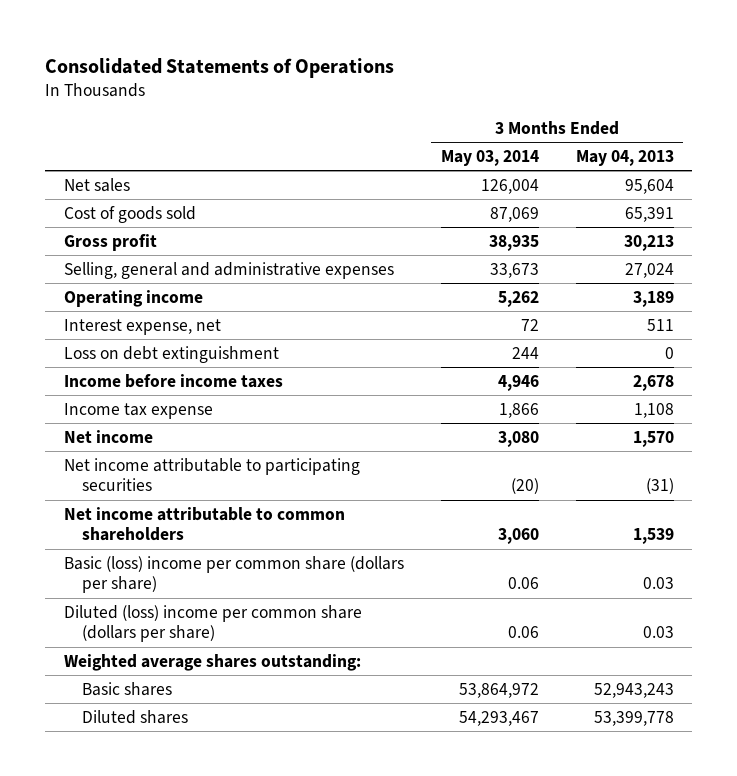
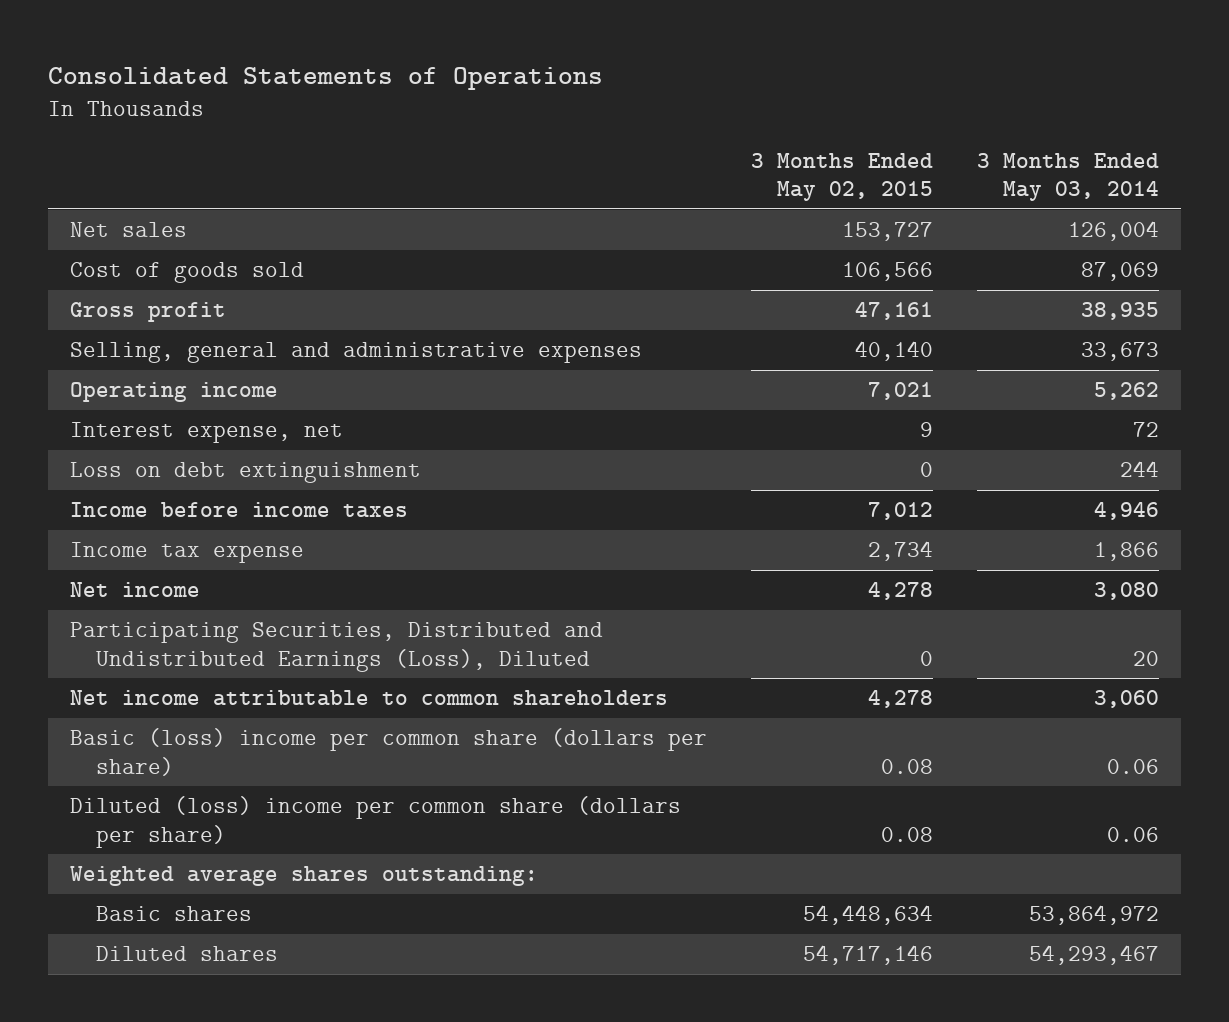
- | 3 Months Ended May 03, 2014 | 3 Months Ended May 04, 2013
+ | 3 Months Ended May 02, 2015 | 3 Months Ended May 03, 2014
- Net income attributable to participating securities | (20) | (31)
+ Participating Securities, Distributed and Undistributed Earnings (Loss), Diluted | 0 | 20

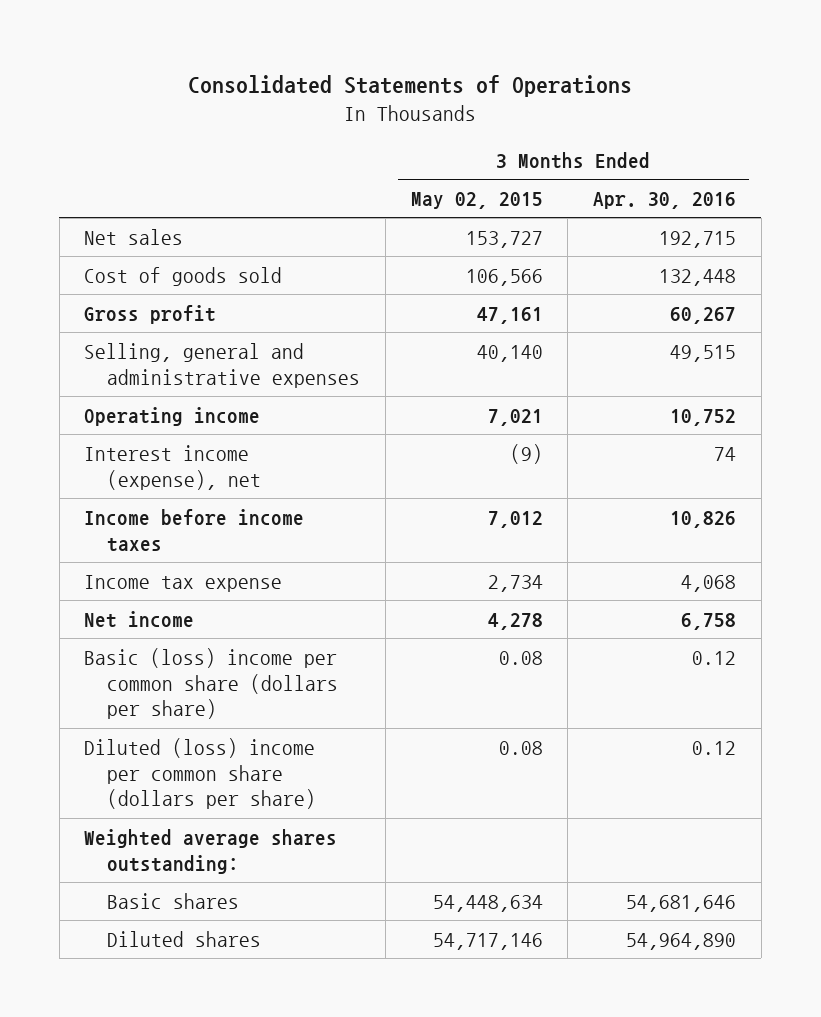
- | 3 Months Ended May 02, 2015 | 3 Months Ended May 03, 2014
+ | 3 Months Ended May 02, 2015 | 3 Months Ended Apr. 30, 2016
- Interest expense, net | 9 | 72
- Loss on debt extinguishment | 0 | 244
+ Interest income (expense), net | (9) | 74
- Participating Securities, Distributed and Undistributed Earnings (Loss), Diluted | 0 | 20
- Net income attributable to common shareholders | 4,278 | 3,060

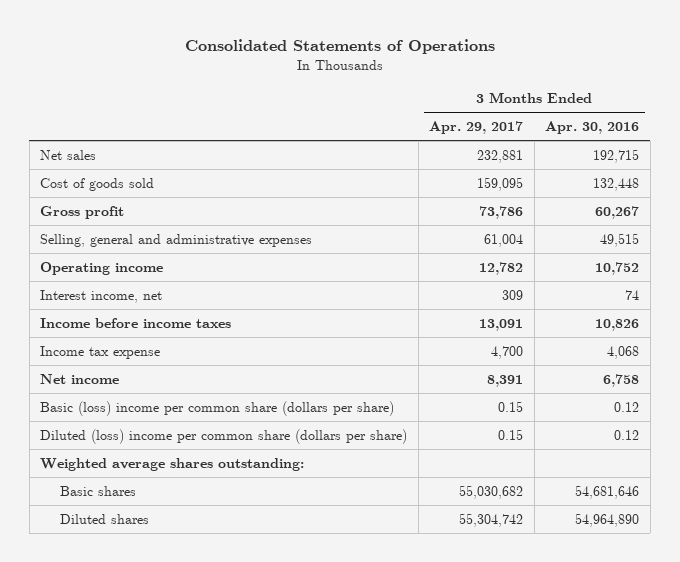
- | 3 Months Ended May 02, 2015 | 3 Months Ended Apr. 30, 2016
+ | 3 Months Ended Apr. 29, 2017 | 3 Months Ended Apr. 30, 2016
- Interest income (expense), net | (9) | 74
+ Interest income, net | 309 | 74

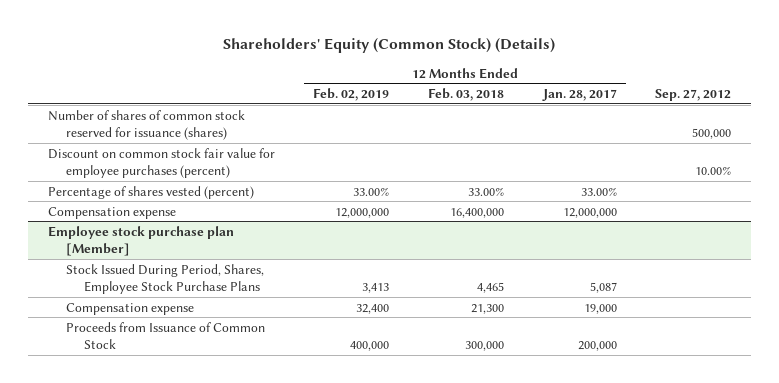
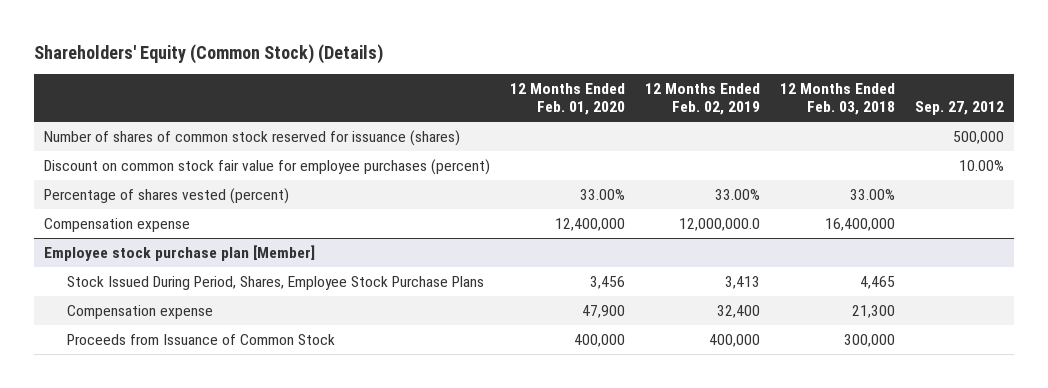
- | 12 Months Ended Feb. 02, 2019 | 12 Months Ended Feb. 03, 2018 | 12 Months Ended Jan. 28, 2017 | Sep. 27, 2012
+ | 12 Months Ended Feb. 01, 2020 | 12 Months Ended Feb. 02, 2019 | 12 Months Ended Feb. 03, 2018 | Sep. 27, 2012
- Compensation expense | 12,000,000 | 16,400,000 | 12,000,000 |
+ Compensation expense | 12,400,000 | 12,000,000.0 | 16,400,000 |

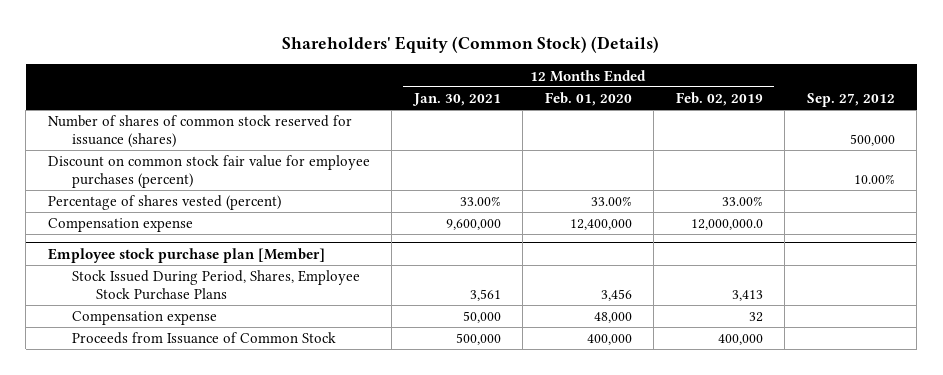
- | 12 Months Ended Feb. 01, 2020 | 12 Months Ended Feb. 02, 2019 | 12 Months Ended Feb. 03, 2018 | Sep. 27, 2012
+ | 12 Months Ended Jan. 30, 2021 | 12 Months Ended Feb. 01, 2020 | 12 Months Ended Feb. 02, 2019 | Sep. 27, 2012
@ Employee stock purchase plan [Member]
- Compensation expense | 47,900 | 32,400 | 21,300 |
+ Compensation expense | 50,000 | 48,000 | 32 |

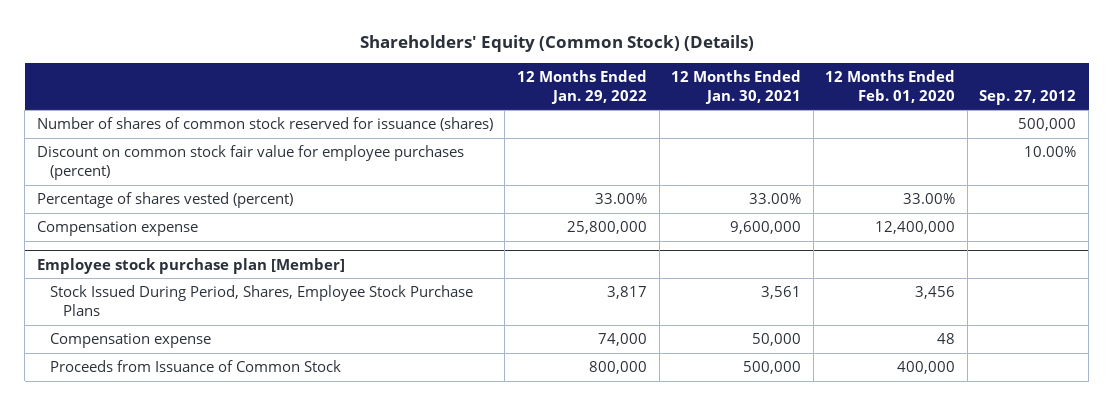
- | 12 Months Ended Jan. 30, 2021 | 12 Months Ended Feb. 01, 2020 | 12 Months Ended Feb. 02, 2019 | Sep. 27, 2012
+ | 12 Months Ended Jan. 29, 2022 | 12 Months Ended Jan. 30, 2021 | 12 Months Ended Feb. 01, 2020 | Sep. 27, 2012
@ Employee stock purchase plan [Member]
- Compensation expense | 50,000 | 48,000 | 32 |
+ Compensation expense | 74,000 | 50,000 | 48 |

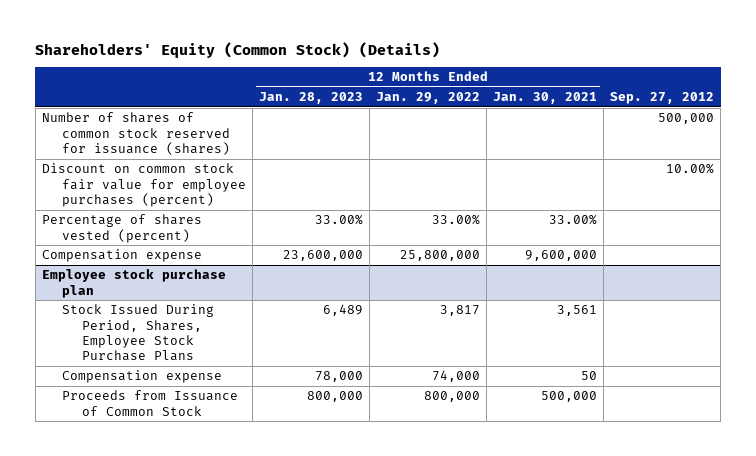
- | 12 Months Ended Jan. 29, 2022 | 12 Months Ended Jan. 30, 2021 | 12 Months Ended Feb. 01, 2020 | Sep. 27, 2012
+ | 12 Months Ended Jan. 28, 2023 | 12 Months Ended Jan. 29, 2022 | 12 Months Ended Jan. 30, 2021 | Sep. 27, 2012
- Employee stock purchase plan [Member]
+ Employee stock purchase plan
- Compensation expense | 74,000 | 50,000 | 48 |
+ Compensation expense | 78,000 | 74,000 | 50 |

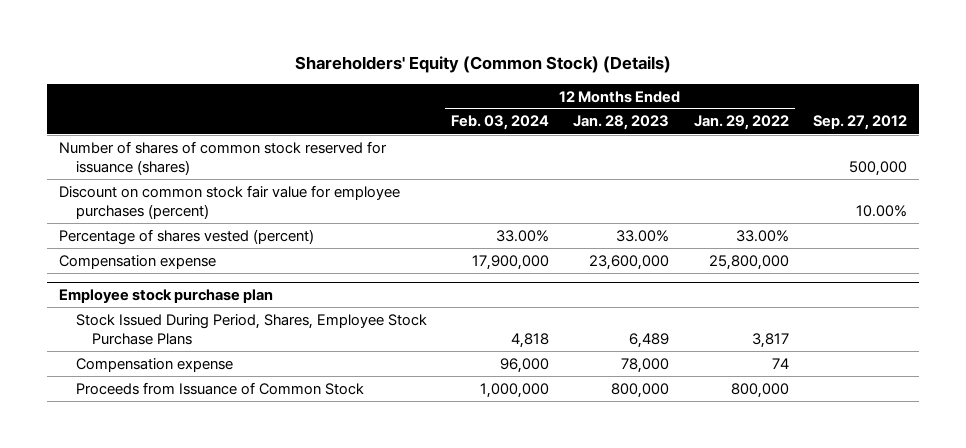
- | 12 Months Ended Jan. 28, 2023 | 12 Months Ended Jan. 29, 2022 | 12 Months Ended Jan. 30, 2021 | Sep. 27, 2012
+ | 12 Months Ended Feb. 03, 2024 | 12 Months Ended Jan. 28, 2023 | 12 Months Ended Jan. 29, 2022 | Sep. 27, 2012
@ Employee stock purchase plan
- Compensation expense | 78,000 | 74,000 | 50 |
+ Compensation expense | 96,000 | 78,000 | 74 |

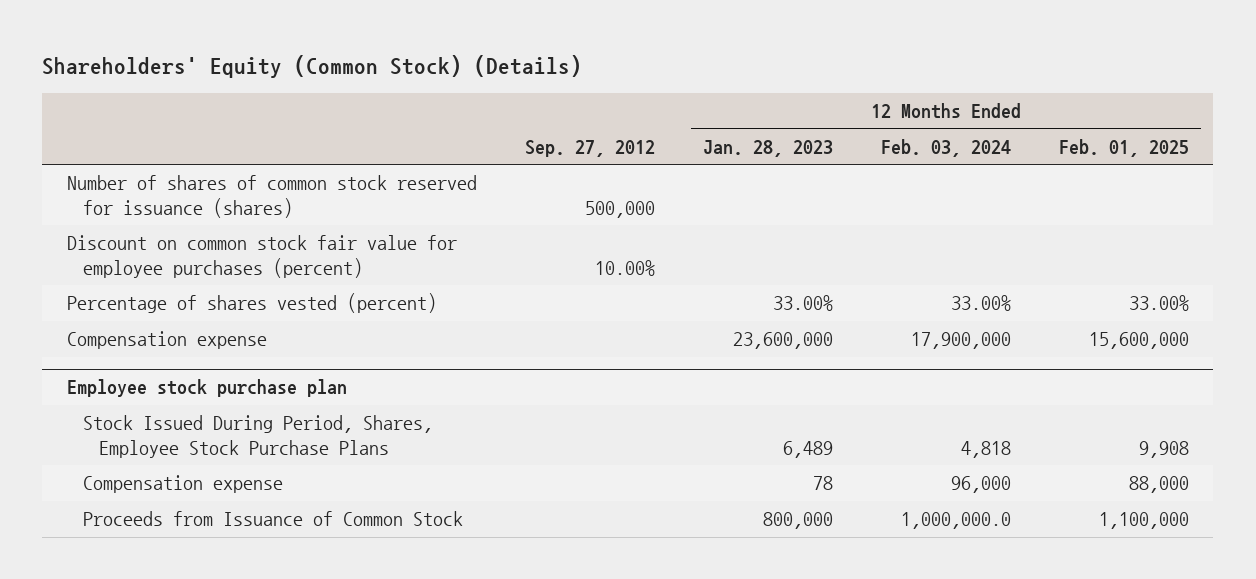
- | 12 Months Ended Feb. 03, 2024 | 12 Months Ended Jan. 28, 2023 | 12 Months Ended Jan. 29, 2022 | Sep. 27, 2012
+ | Sep. 27, 2012 | 12 Months Ended Jan. 28, 2023 | 12 Months Ended Feb. 03, 2024 | 12 Months Ended Feb. 01, 2025
@ Employee stock purchase plan
- Compensation expense | 96,000 | 78,000 | 74 |
- Proceeds from Issuance of Common Stock | 1,000,000 | 800,000 | 800,000 |
+ Compensation expense | | 78 | 96,000 | 88,000
+ Proceeds from Issuance of Common Stock | | 800,000 | 1,000,000.0 | 1,100,000

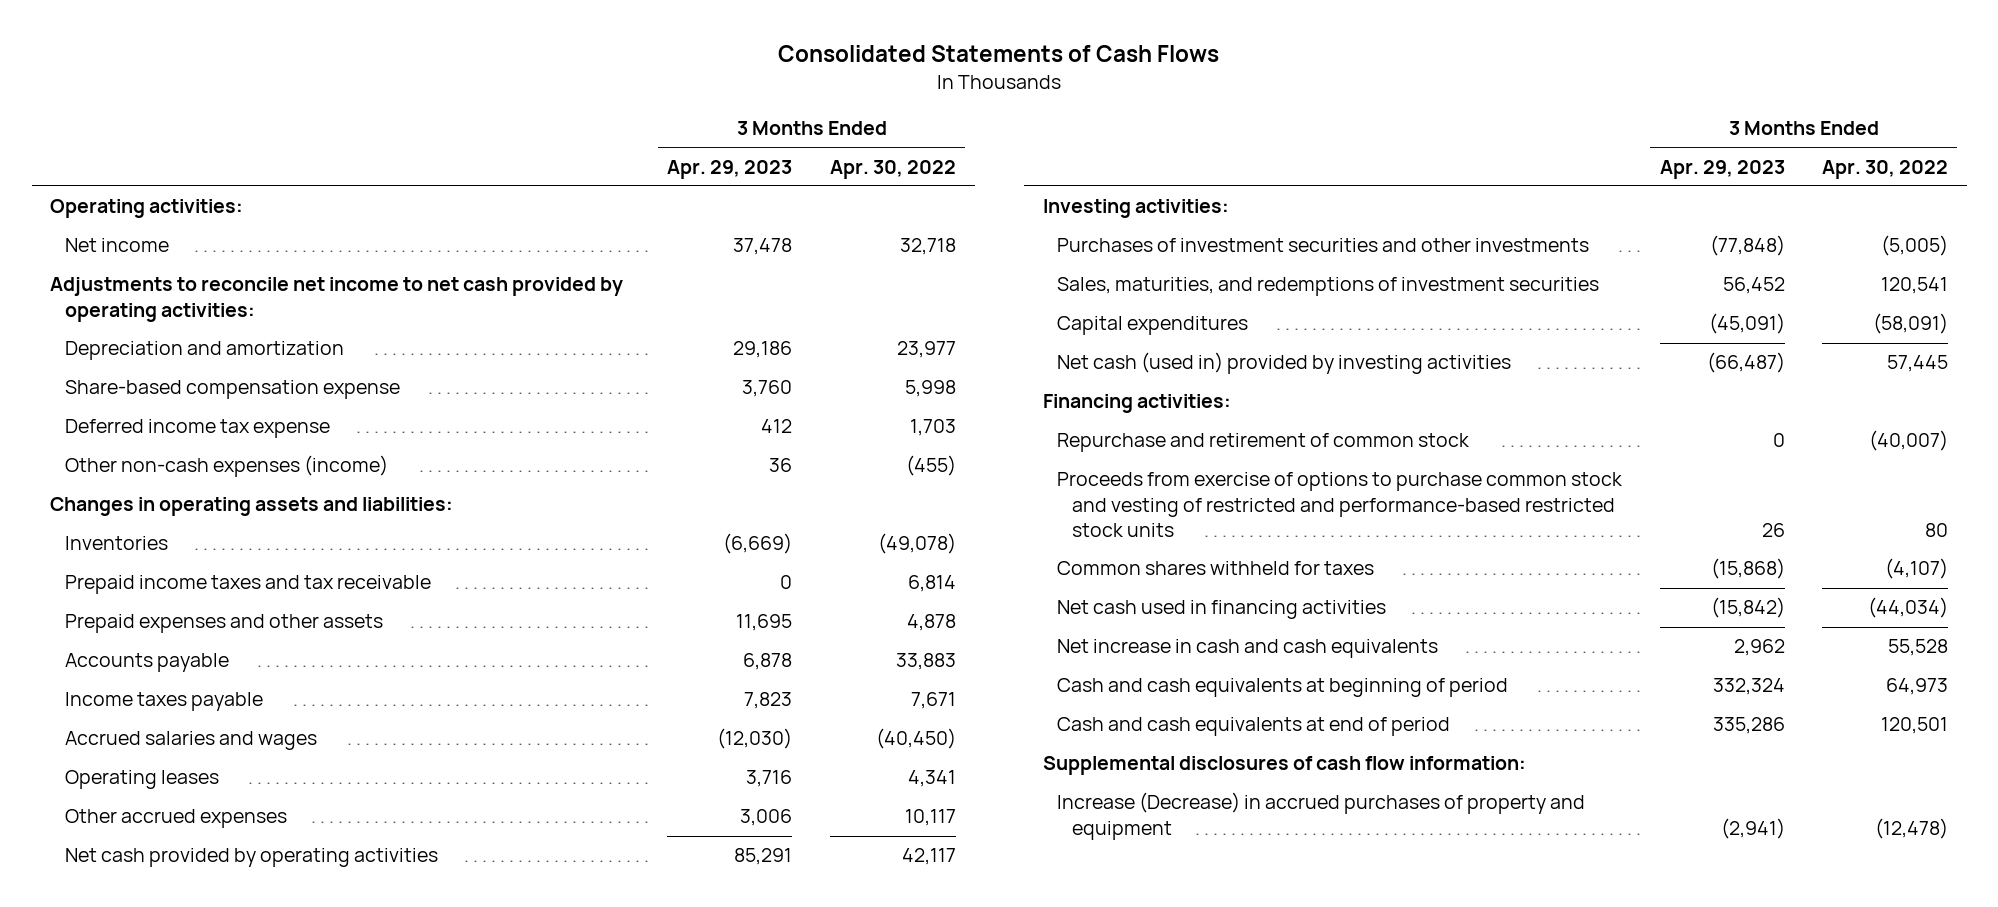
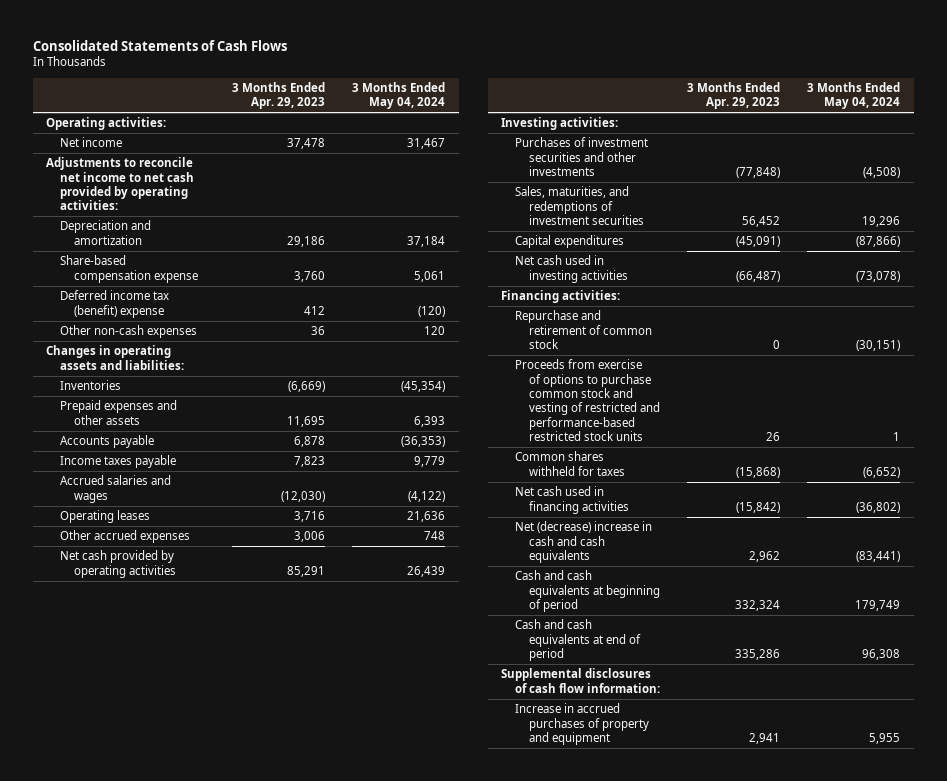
- | 3 Months Ended Apr. 29, 2023 | 3 Months Ended Apr. 30, 2022
+ | 3 Months Ended Apr. 29, 2023 | 3 Months Ended May 04, 2024
- Deferred income tax expense | 412 | 1,703
- Other non-cash expenses (income) | 36 | (455)
+ Deferred income tax (benefit) expense | 412 | (120)
+ Other non-cash expenses | 36 | 120
- Prepaid income taxes and tax receivable | 0 | 6,814
- Net cash (used in) provided by investing activities | (66,487) | 57,445
+ Net cash used in investing activities | (66,487) | (73,078)
- Net increase in cash and cash equivalents | 2,962 | 55,528
+ Net (decrease) increase in cash and cash equivalents | 2,962 | (83,441)
- Increase (Decrease) in accrued purchases of property and equipment | (2,941) | (12,478)
+ Increase in accrued purchases of property and equipment | 2,941 | 5,955

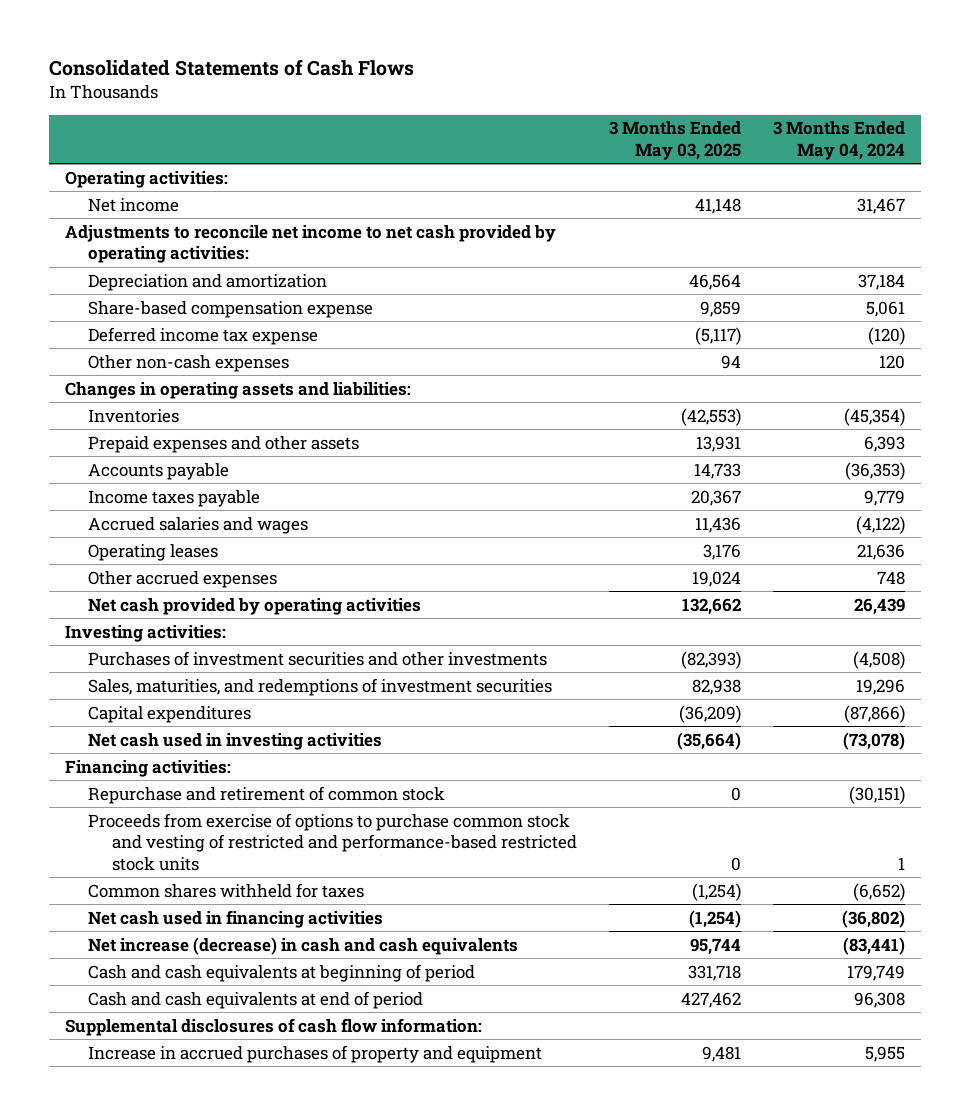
- | 3 Months Ended Apr. 29, 2023 | 3 Months Ended May 04, 2024
+ | 3 Months Ended May 03, 2025 | 3 Months Ended May 04, 2024
- Deferred income tax (benefit) expense | 412 | (120)
+ Deferred income tax expense | (5,117) | (120)
- Net (decrease) increase in cash and cash equivalents | 2,962 | (83,441)
+ Net increase (decrease) in cash and cash equivalents | 95,744 | (83,441)

